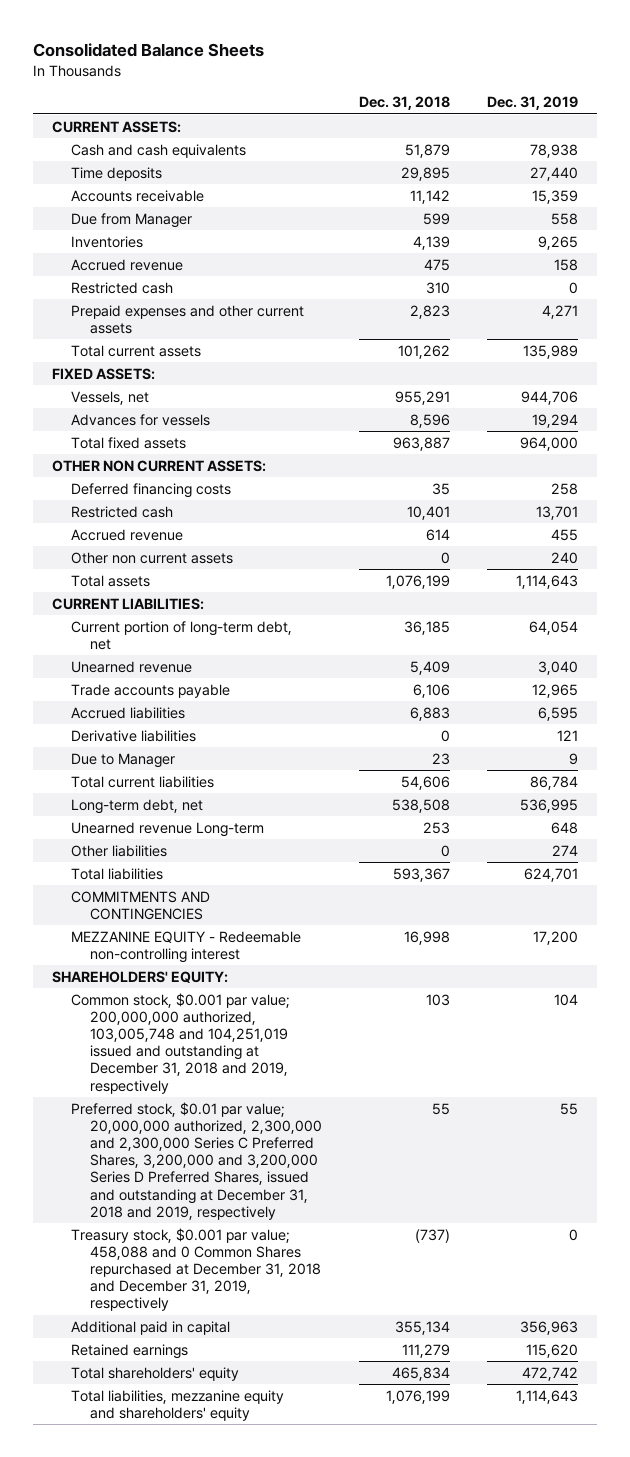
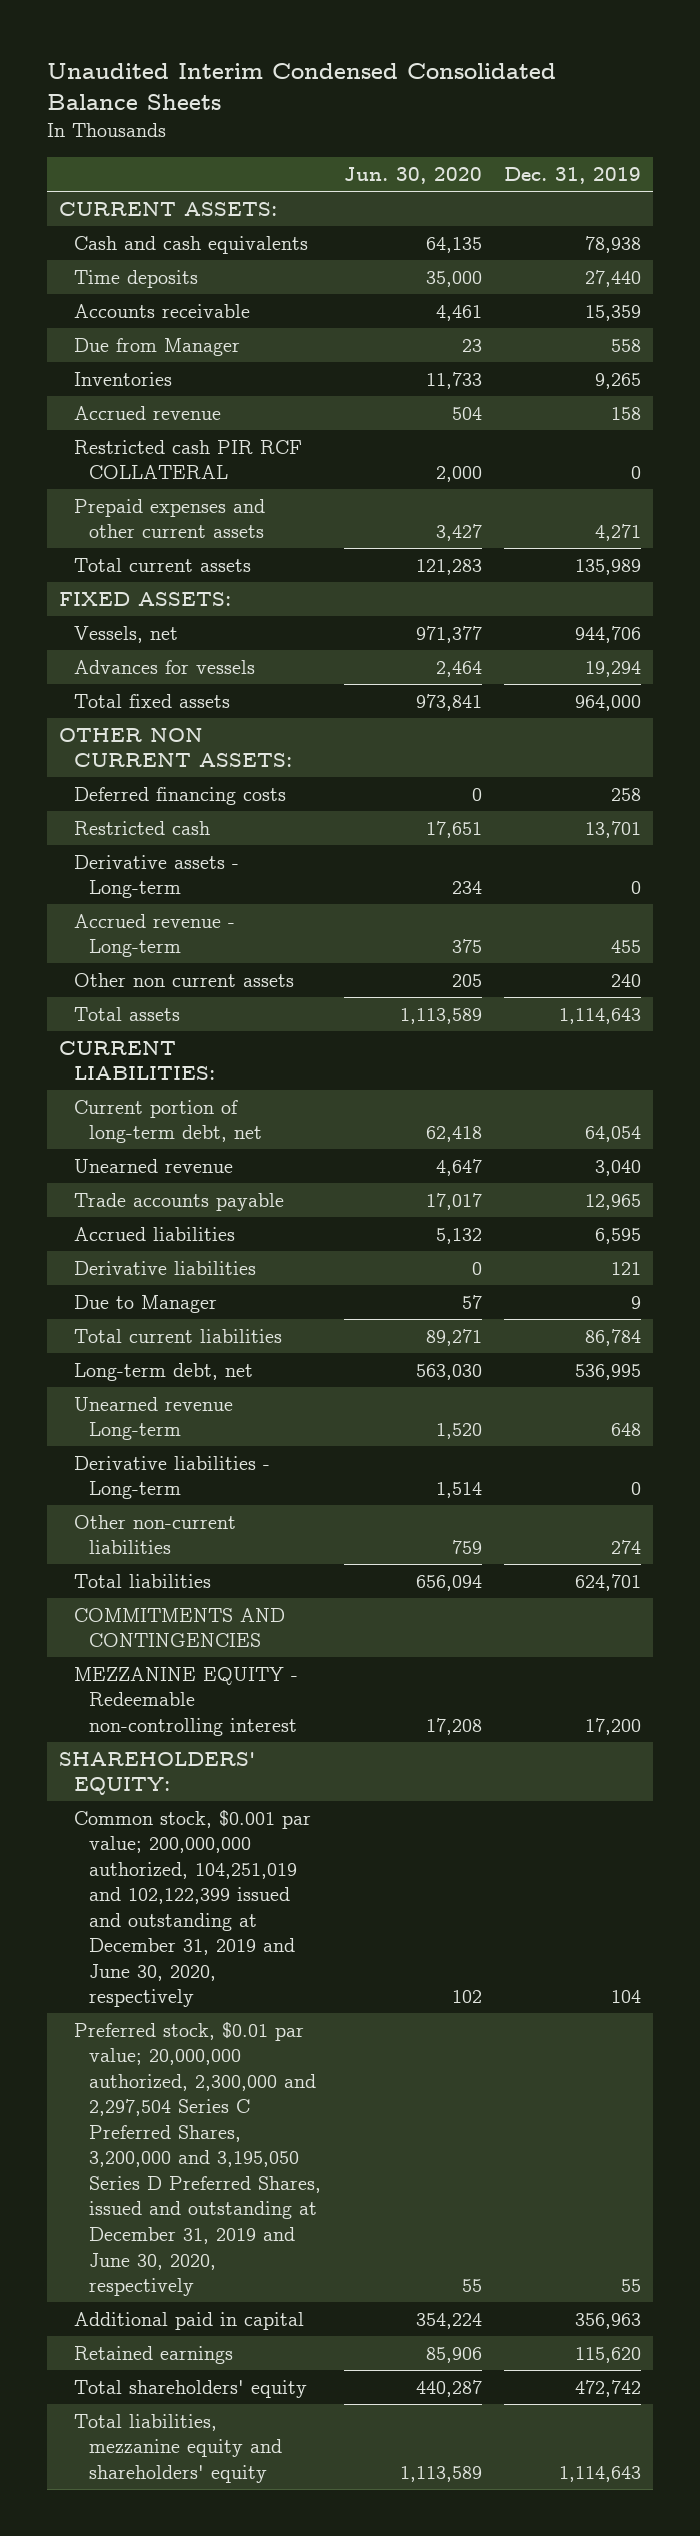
- Consolidated Balance Sheets
+ Unaudited Interim Condensed Consolidated Balance Sheets
- | Dec. 31, 2018 | Dec. 31, 2019
+ | Jun. 30, 2020 | Dec. 31, 2019
- Restricted cash | 310 | 0
+ Restricted cash PIR RCF COLLATERAL | 2,000 | 0
- Accrued revenue | 614 | 455
+ Derivative assets - Long-term | 234 | 0
+ Accrued revenue - Long-term | 375 | 455
- Other liabilities | 0 | 274
+ Derivative liabilities - Long-term | 1,514 | 0
+ Other non-current liabilities | 759 | 274
- Common stock, $0.001 par value; 200,000,000 authorized, 103,005,748 and 104,251,019 issued and outstanding at December 31, 2018 and 2019, respectively | 103 | 104
- Preferred stock, $0.01 par value; 20,000,000 authorized, 2,300,000 and 2,300,000 Series C Preferred Shares, 3,200,000 and 3,200,000 Series D Preferred Shares, issued and outstanding at December 31, 2018 and 2019, respectively | 55 | 55
- Treasury stock, $0.001 par value; 458,088 and 0 Common Shares repurchased at December 31, 2018 and December 31, 2019, respectively | (737) | 0
+ Common stock, $0.001 par value; 200,000,000 authorized, 104,251,019 and 102,122,399 issued and outstanding at December 31, 2019 and June 30, 2020, respectively | 102 | 104
+ Preferred stock, $0.01 par value; 20,000,000 authorized, 2,300,000 and 2,297,504 Series C Preferred Shares, 3,200,000 and 3,195,050 Series D Preferred Shares, issued and outstanding at December 31, 2019 and June 30, 2020, respectively | 55 | 55

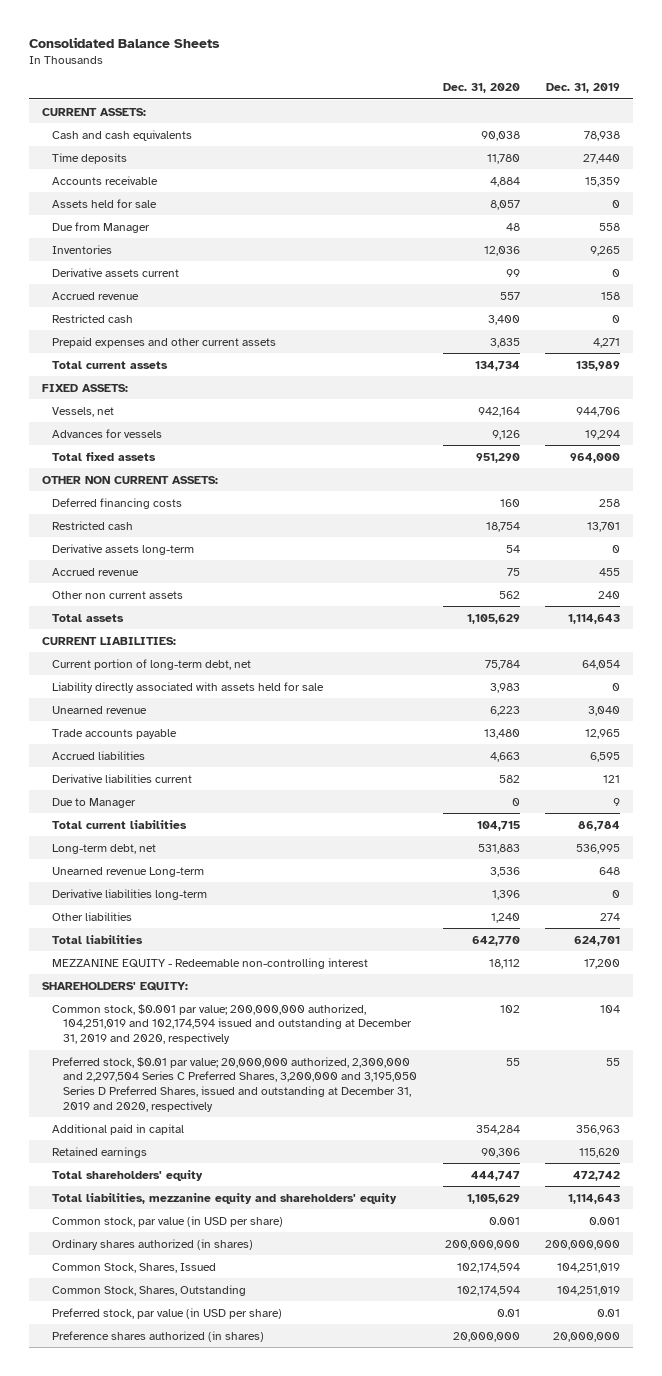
- Unaudited Interim Condensed Consolidated Balance Sheets
+ Consolidated Balance Sheets
- | Jun. 30, 2020 | Dec. 31, 2019
+ | Dec. 31, 2020 | Dec. 31, 2019
+ Assets held for sale | 8,057 | 0
+ Derivative assets current | 99 | 0
- Restricted cash PIR RCF COLLATERAL | 2,000 | 0
+ Restricted cash | 3,400 | 0
- Derivative assets - Long-term | 234 | 0
- Accrued revenue - Long-term | 375 | 455
+ Derivative assets long-term | 54 | 0
+ Accrued revenue | 75 | 455
+ Liability directly associated with assets held for sale | 3,983 | 0
- Derivative liabilities | 0 | 121
+ Derivative liabilities current | 582 | 121
- Derivative liabilities - Long-term | 1,514 | 0
- Other non-current liabilities | 759 | 274
+ Derivative liabilities long-term | 1,396 | 0
+ Other liabilities | 1,240 | 274
- COMMITMENTS AND CONTINGENCIES
- Common stock, $0.001 par value; 200,000,000 authorized, 104,251,019 and 102,122,399 issued and outstanding at December 31, 2019 and June 30, 2020, respectively | 102 | 104
- Preferred stock, $0.01 par value; 20,000,000 authorized, 2,300,000 and 2,297,504 Series C Preferred Shares, 3,200,000 and 3,195,050 Series D Preferred Shares, issued and outstanding at December 31, 2019 and June 30, 2020, respectively | 55 | 55
+ Common stock, $0.001 par value; 200,000,000 authorized, 104,251,019 and 102,174,594 issued and outstanding at December 31, 2019 and 2020, respectively | 102 | 104
+ Preferred stock, $0.01 par value; 20,000,000 authorized, 2,300,000 and 2,297,504 Series C Preferred Shares, 3,200,000 and 3,195,050 Series D Preferred Shares, issued and outstanding at December 31, 2019 and 2020, respectively | 55 | 55
+ Common stock, par value (in USD per share) | 0.001 | 0.001
+ Ordinary shares authorized (in shares) | 200,000,000 | 200,000,000
+ Common Stock, Shares, Issued | 102,174,594 | 104,251,019
+ Common Stock, Shares, Outstanding | 102,174,594 | 104,251,019
+ Preferred stock, par value (in USD per share) | 0.01 | 0.01
+ Preference shares authorized (in shares) | 20,000,000 | 20,000,000

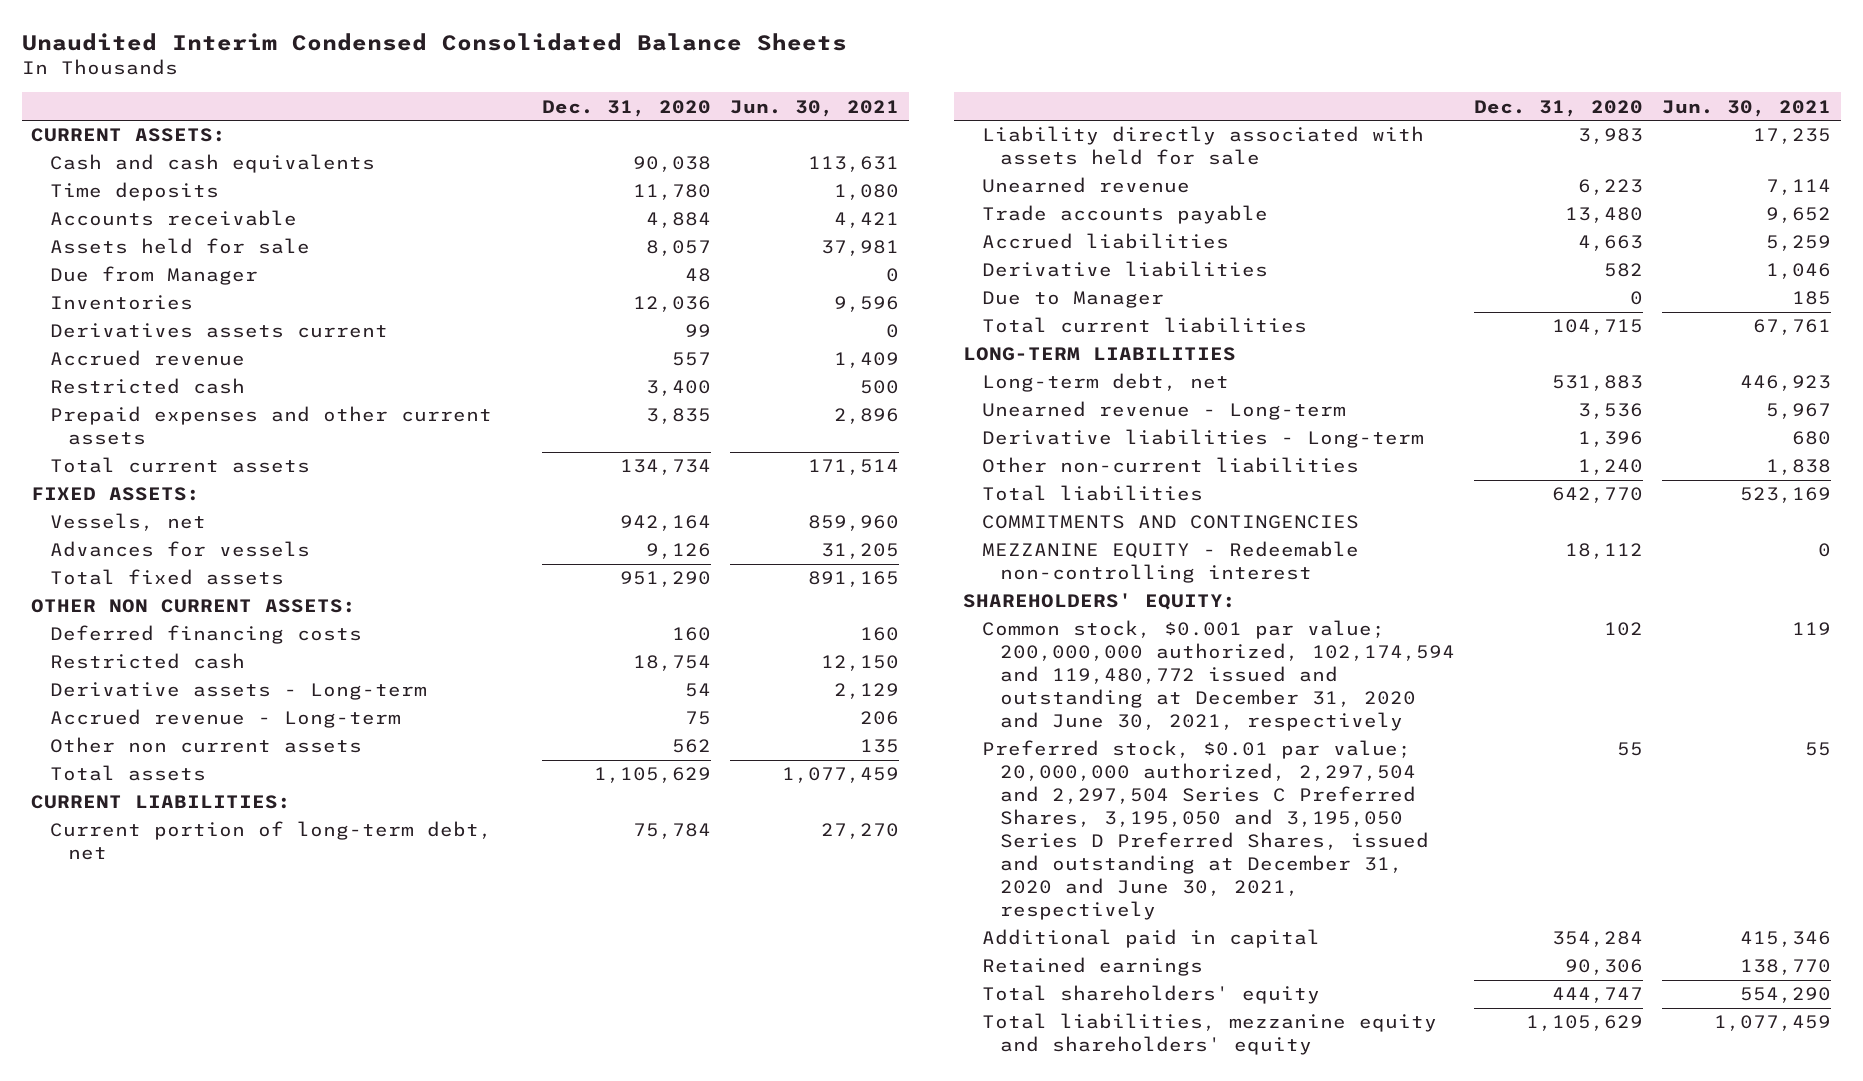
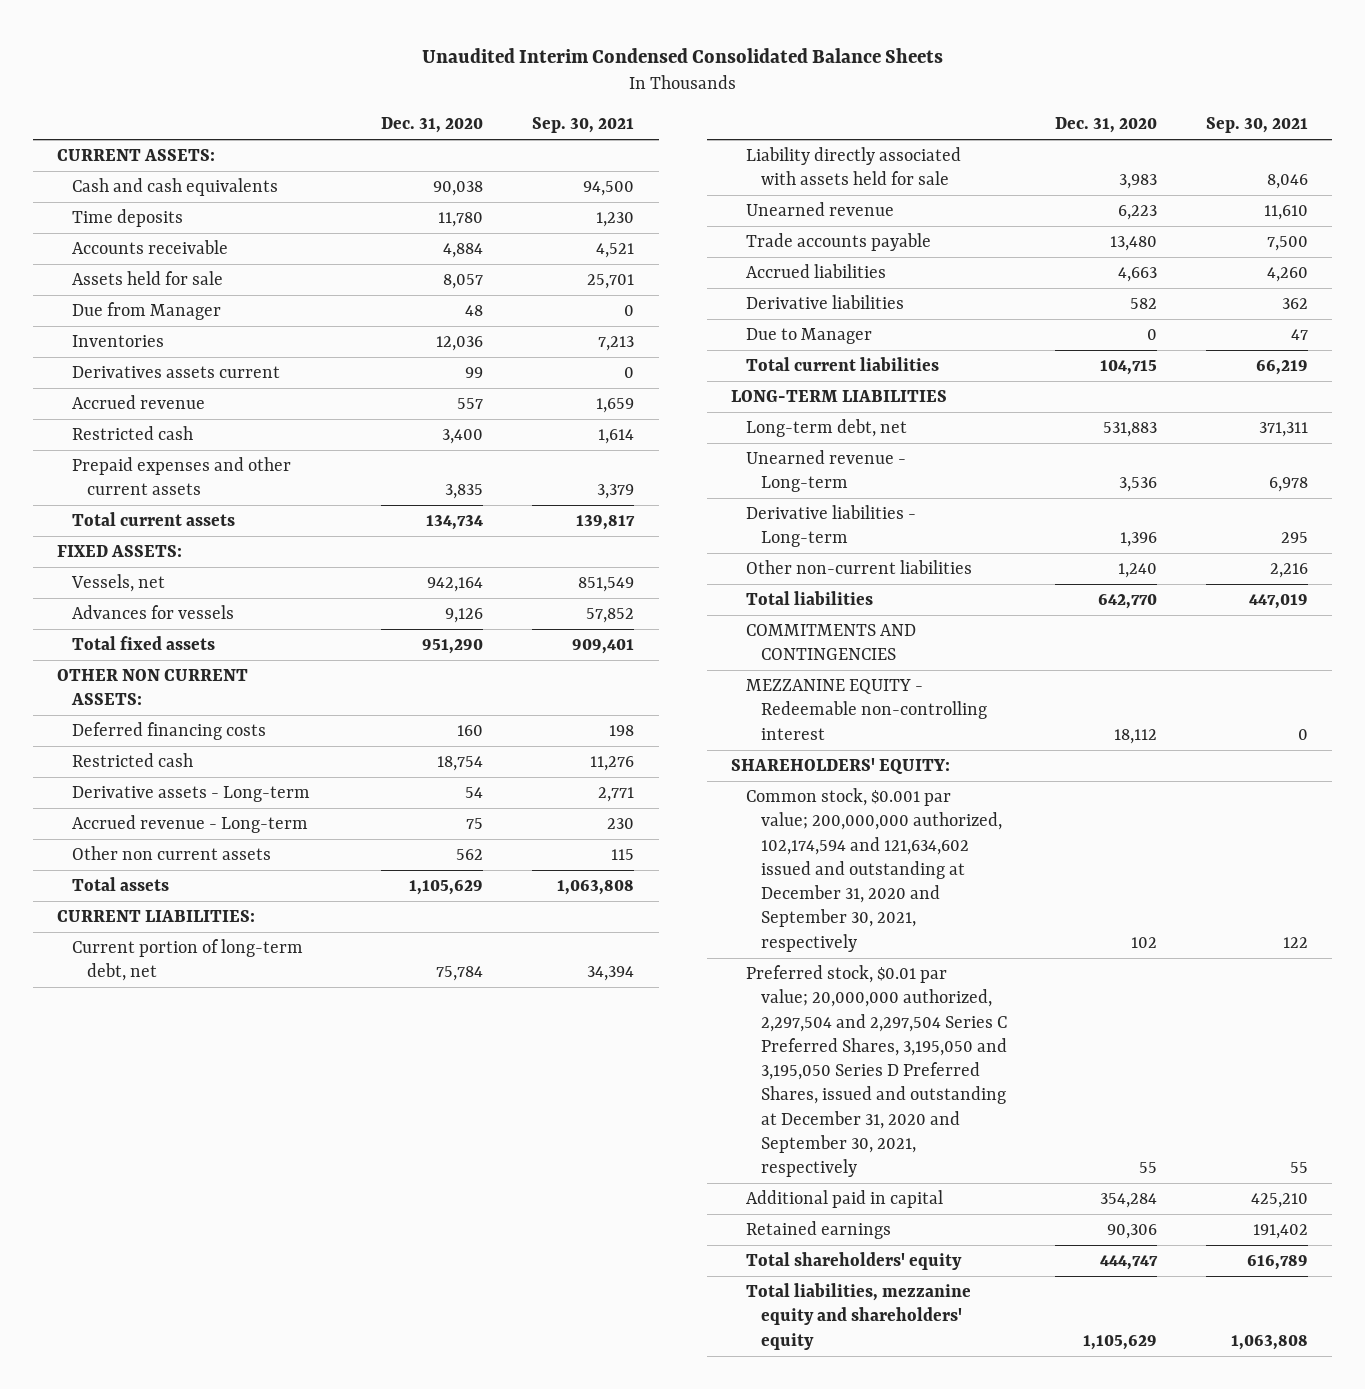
- | Dec. 31, 2020 | Jun. 30, 2021
+ | Dec. 31, 2020 | Sep. 30, 2021
- Common stock, $0.001 par value; 200,000,000 authorized, 102,174,594 and 119,480,772 issued and outstanding at December 31, 2020 and June 30, 2021, respectively | 102 | 119
- Preferred stock, $0.01 par value; 20,000,000 authorized, 2,297,504 and 2,297,504 Series C Preferred Shares, 3,195,050 and 3,195,050 Series D Preferred Shares, issued and outstanding at December 31, 2020 and June 30, 2021, respectively | 55 | 55
+ Common stock, $0.001 par value; 200,000,000 authorized, 102,174,594 and 121,634,602 issued and outstanding at December 31, 2020 and September 30, 2021, respectively | 102 | 122
+ Preferred stock, $0.01 par value; 20,000,000 authorized, 2,297,504 and 2,297,504 Series C Preferred Shares, 3,195,050 and 3,195,050 Series D Preferred Shares, issued and outstanding at December 31, 2020 and September 30, 2021, respectively | 55 | 55

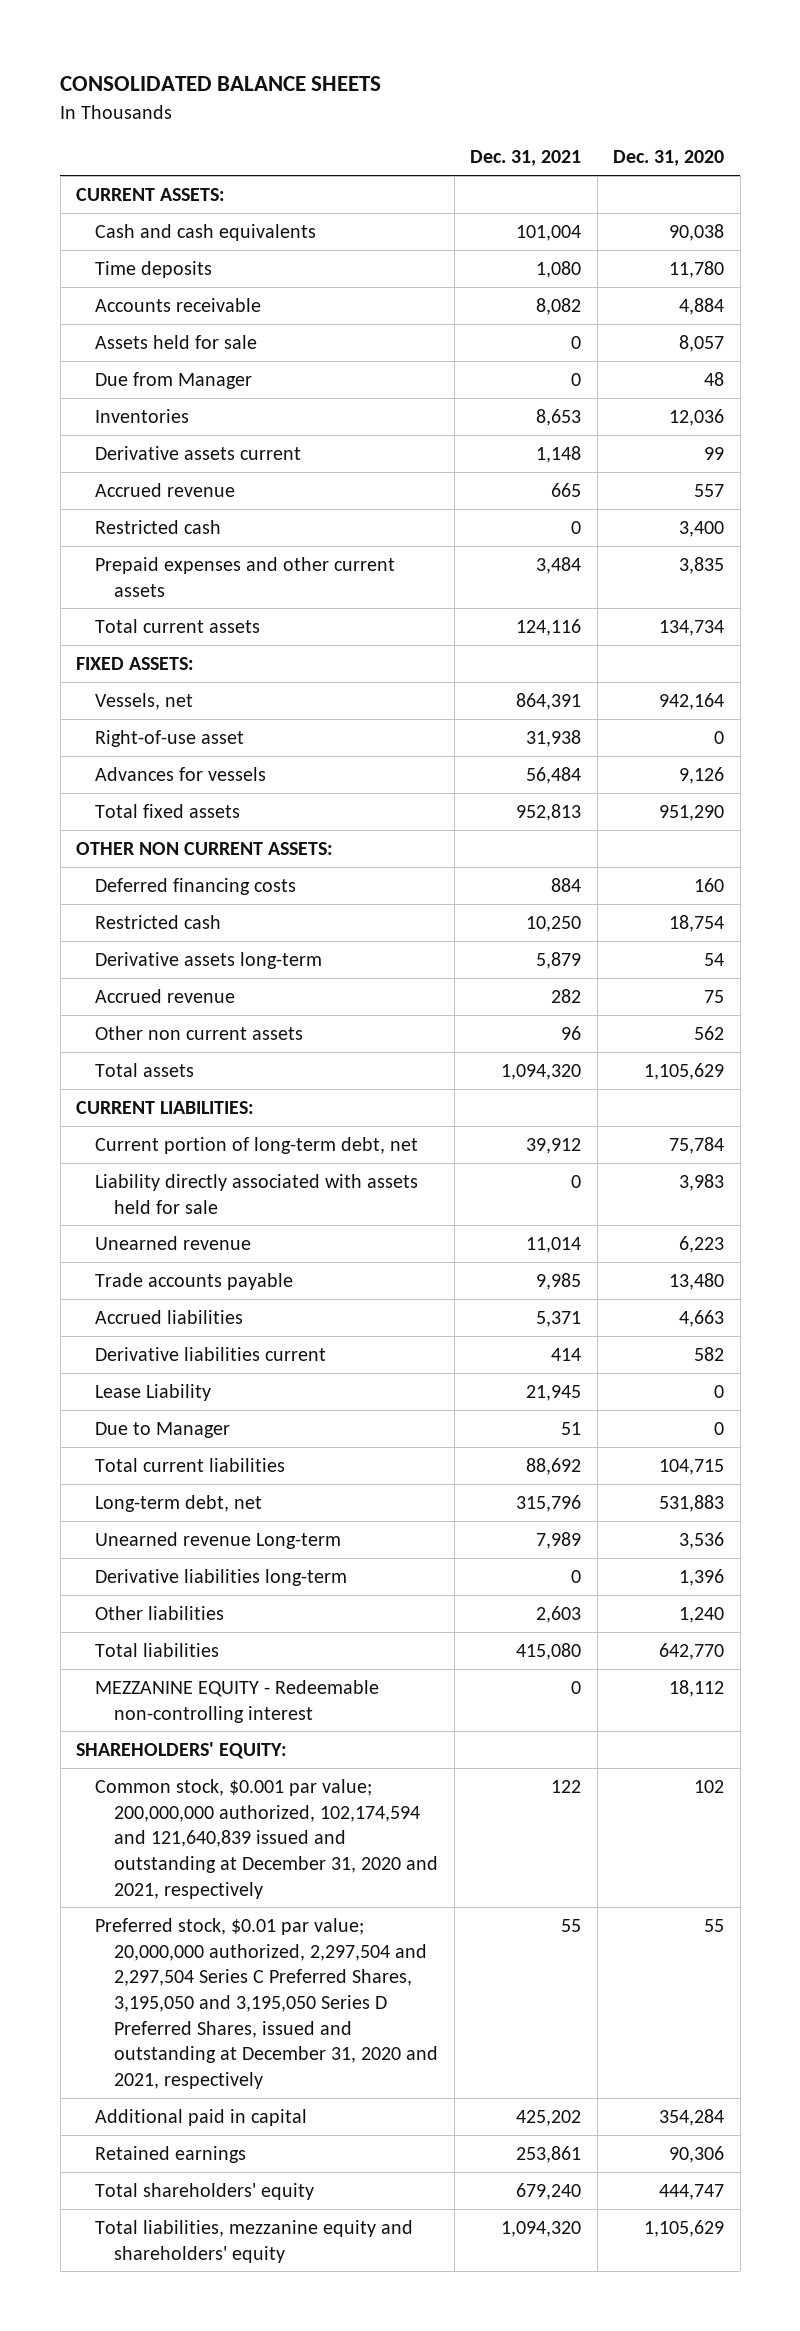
- Unaudited Interim Condensed Consolidated Balance Sheets
+ CONSOLIDATED BALANCE SHEETS
- | Dec. 31, 2020 | Sep. 30, 2021
+ | Dec. 31, 2021 | Dec. 31, 2020
- Derivatives assets current | 99 | 0
+ Derivative assets current | 1,148 | 99
+ Right-of-use asset | 31,938 | 0
- Derivative assets - Long-term | 54 | 2,771
- Accrued revenue - Long-term | 75 | 230
+ Derivative assets long-term | 5,879 | 54
+ Accrued revenue | 282 | 75
- Derivative liabilities | 582 | 362
+ Derivative liabilities current | 414 | 582
+ Lease Liability | 21,945 | 0
- LONG-TERM LIABILITIES
- Unearned revenue - Long-term | 3,536 | 6,978
- Derivative liabilities - Long-term | 1,396 | 295
- Other non-current liabilities | 1,240 | 2,216
+ Unearned revenue Long-term | 7,989 | 3,536
+ Derivative liabilities long-term | 0 | 1,396
+ Other liabilities | 2,603 | 1,240
- COMMITMENTS AND CONTINGENCIES
- Common stock, $0.001 par value; 200,000,000 authorized, 102,174,594 and 121,634,602 issued and outstanding at December 31, 2020 and September 30, 2021, respectively | 102 | 122
- Preferred stock, $0.01 par value; 20,000,000 authorized, 2,297,504 and 2,297,504 Series C Preferred Shares, 3,195,050 and 3,195,050 Series D Preferred Shares, issued and outstanding at December 31, 2020 and September 30, 2021, respectively | 55 | 55
+ Common stock, $0.001 par value; 200,000,000 authorized, 102,174,594 and 121,640,839 issued and outstanding at December 31, 2020 and 2021, respectively | 122 | 102
+ Preferred stock, $0.01 par value; 20,000,000 authorized, 2,297,504 and 2,297,504 Series C Preferred Shares, 3,195,050 and 3,195,050 Series D Preferred Shares, issued and outstanding at December 31, 2020 and 2021, respectively | 55 | 55

